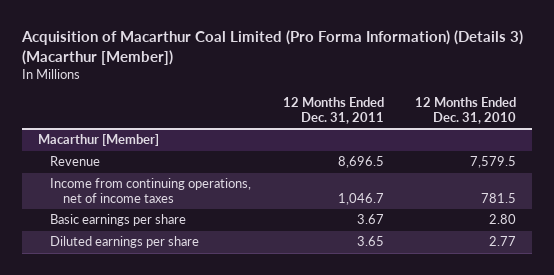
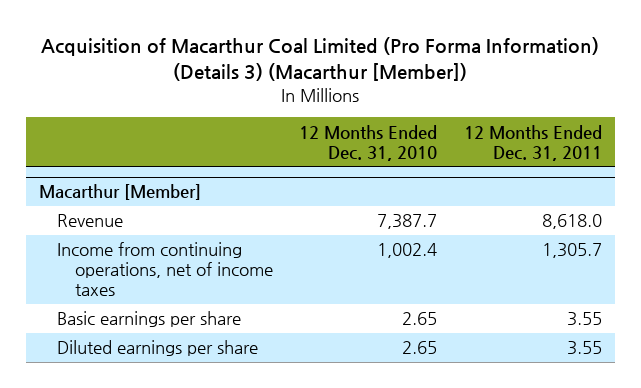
- | 12 Months Ended Dec. 31, 2011 | 12 Months Ended Dec. 31, 2010
+ | 12 Months Ended Dec. 31, 2010 | 12 Months Ended Dec. 31, 2011
@ Macarthur [Member]
- Revenue | 8,696.5 | 7,579.5
- Income from continuing operations, net of income taxes | 1,046.7 | 781.5
- Basic earnings per share | 3.67 | 2.80
- Diluted earnings per share | 3.65 | 2.77
+ Revenue | 7,387.7 | 8,618.0
+ Income from continuing operations, net of income taxes | 1,002.4 | 1,305.7
+ Basic earnings per share | 2.65 | 3.55
+ Diluted earnings per share | 2.65 | 3.55

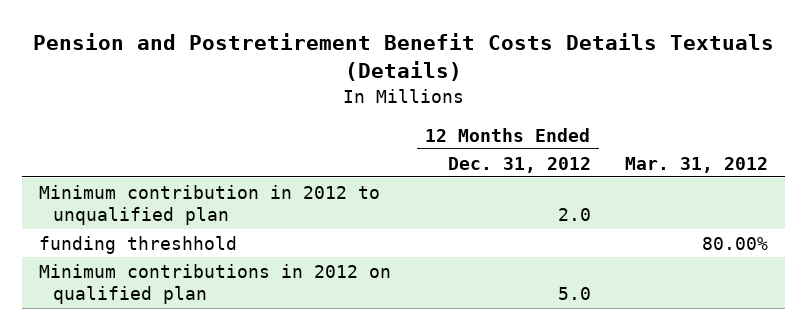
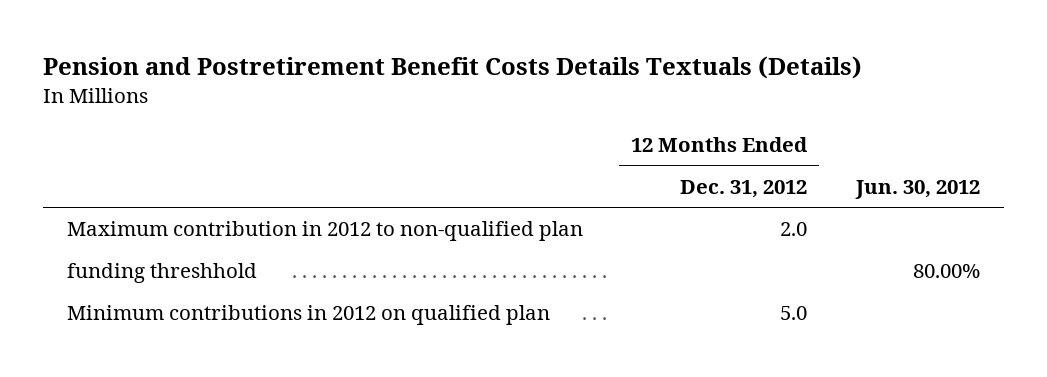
- | 12 Months Ended Dec. 31, 2012 | Mar. 31, 2012
+ | 12 Months Ended Dec. 31, 2012 | Jun. 30, 2012
- Minimum contribution in 2012 to unqualified plan | 2.0 |
+ Maximum contribution in 2012 to non-qualified plan | 2.0 |

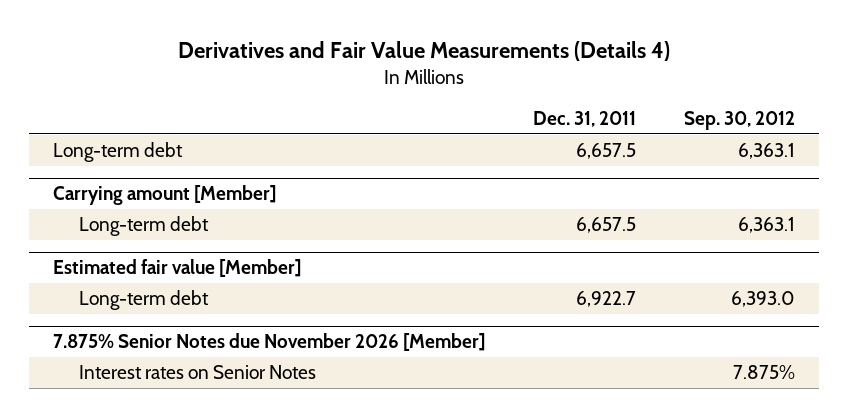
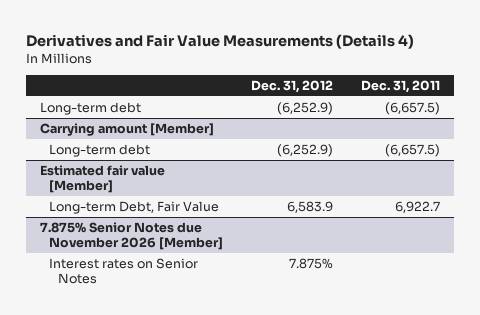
- | Dec. 31, 2011 | Sep. 30, 2012
+ | Dec. 31, 2012 | Dec. 31, 2011
- Long-term debt | 6,657.5 | 6,363.1
+ Long-term debt | (6,252.9) | (6,657.5)
@ Carrying amount [Member]
- Long-term debt | 6,657.5 | 6,363.1
+ Long-term debt | (6,252.9) | (6,657.5)
@ Estimated fair value [Member]
- Long-term debt | 6,922.7 | 6,393.0
+ Long-term Debt, Fair Value | 6,583.9 | 6,922.7

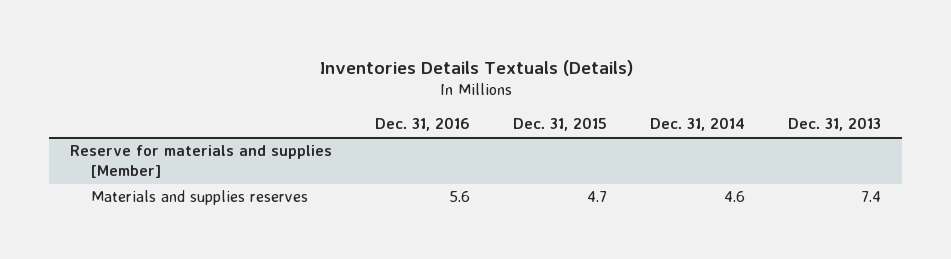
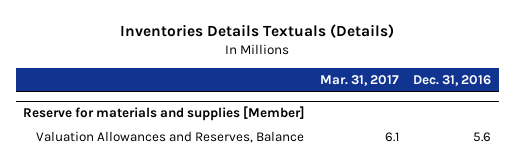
- | Dec. 31, 2016 | Dec. 31, 2015 | Dec. 31, 2014 | Dec. 31, 2013
+ | Mar. 31, 2017 | Dec. 31, 2016
@ Reserve for materials and supplies [Member]
- Materials and supplies reserves | 5.6 | 4.7 | 4.6 | 7.4
+ Valuation Allowances and Reserves, Balance | 6.1 | 5.6

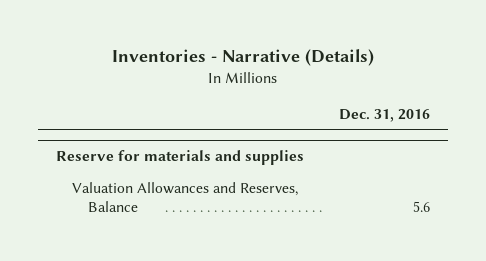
- Inventories Details Textuals (Details)
+ Inventories - Narrative (Details)
- | Mar. 31, 2017 | Dec. 31, 2016
+ | Dec. 31, 2016
- Reserve for materials and supplies [Member]
+ Reserve for materials and supplies

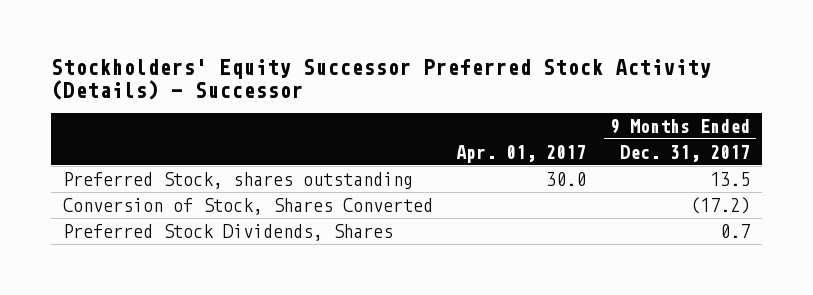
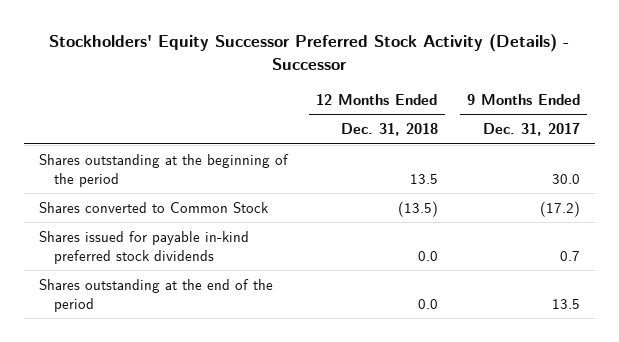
- | Apr. 01, 2017 | 9 Months Ended Dec. 31, 2017
+ | 12 Months Ended Dec. 31, 2018 | 9 Months Ended Dec. 31, 2017
- Preferred Stock, shares outstanding | 30.0 | 13.5
- Conversion of Stock, Shares Converted | | (17.2)
- Preferred Stock Dividends, Shares | | 0.7
+ Shares outstanding at the beginning of the period | 13.5 | 30.0
+ Shares converted to Common Stock | (13.5) | (17.2)
+ Shares issued for payable in-kind preferred stock dividends | 0.0 | 0.7
+ Shares outstanding at the end of the period | 0.0 | 13.5

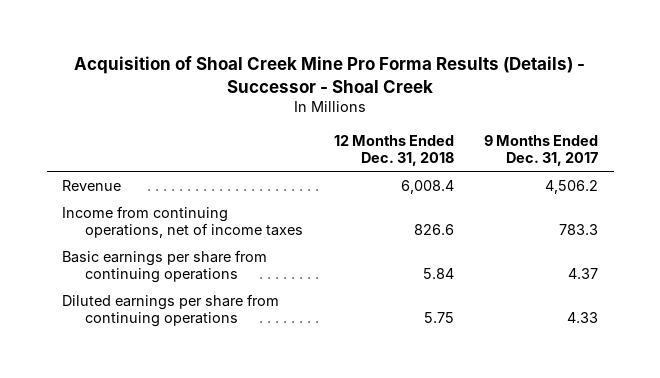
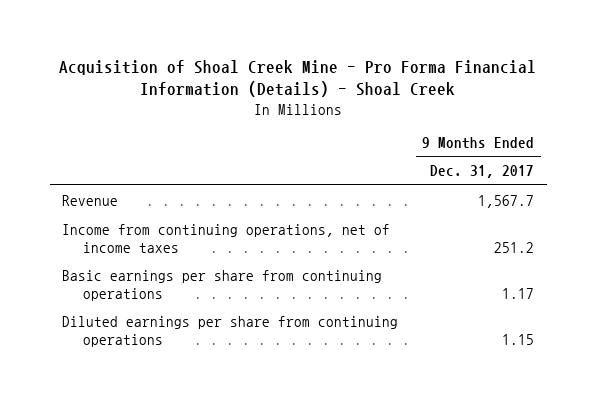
- Acquisition of Shoal Creek Mine Pro Forma Results (Details) - Successor - Shoal Creek
+ Acquisition of Shoal Creek Mine - Pro Forma Financial Information (Details) - Shoal Creek
- | 12 Months Ended Dec. 31, 2018 | 9 Months Ended Dec. 31, 2017
+ | 9 Months Ended Dec. 31, 2017
- Revenue | 6,008.4 | 4,506.2
- Income from continuing operations, net of income taxes | 826.6 | 783.3
- Basic earnings per share from continuing operations | 5.84 | 4.37
- Diluted earnings per share from continuing operations | 5.75 | 4.33
+ Revenue | 1,567.7
+ Income from continuing operations, net of income taxes | 251.2
+ Basic earnings per share from continuing operations | 1.17
+ Diluted earnings per share from continuing operations | 1.15

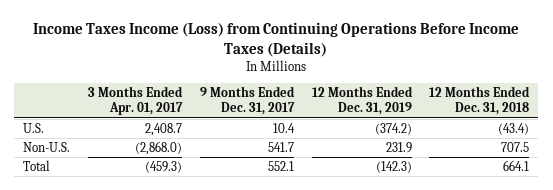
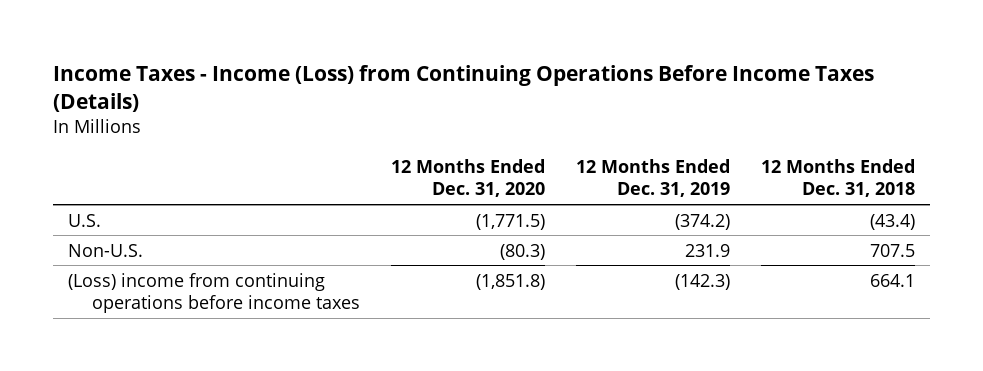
- Income Taxes Income (Loss) from Continuing Operations Before Income Taxes (Details)
+ Income Taxes - Income (Loss) from Continuing Operations Before Income Taxes (Details)
- | 3 Months Ended Apr. 01, 2017 | 9 Months Ended Dec. 31, 2017 | 12 Months Ended Dec. 31, 2019 | 12 Months Ended Dec. 31, 2018
+ | 12 Months Ended Dec. 31, 2020 | 12 Months Ended Dec. 31, 2019 | 12 Months Ended Dec. 31, 2018
- Total | (459.3) | 552.1 | (142.3) | 664.1
+ (Loss) income from continuing operations before income taxes | (1,851.8) | (142.3) | 664.1

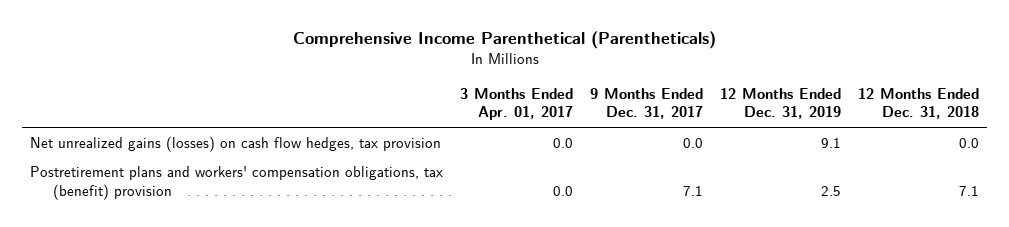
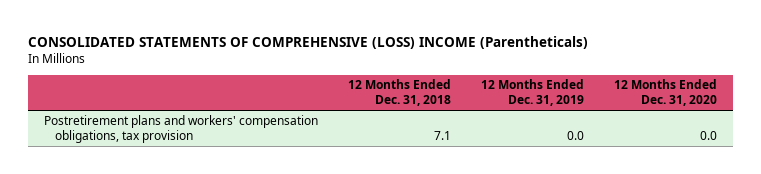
- Comprehensive Income Parenthetical (Parentheticals)
+ CONSOLIDATED STATEMENTS OF COMPREHENSIVE (LOSS) INCOME (Parentheticals)
- | 3 Months Ended Apr. 01, 2017 | 9 Months Ended Dec. 31, 2017 | 12 Months Ended Dec. 31, 2019 | 12 Months Ended Dec. 31, 2018
+ | 12 Months Ended Dec. 31, 2018 | 12 Months Ended Dec. 31, 2019 | 12 Months Ended Dec. 31, 2020
- Net unrealized gains (losses) on cash flow hedges, tax provision | 0.0 | 0.0 | 9.1 | 0.0
- Postretirement plans and workers' compensation obligations, tax (benefit) provision | 0.0 | 7.1 | 2.5 | 7.1
+ Postretirement plans and workers' compensation obligations, tax provision | 7.1 | 0.0 | 0.0

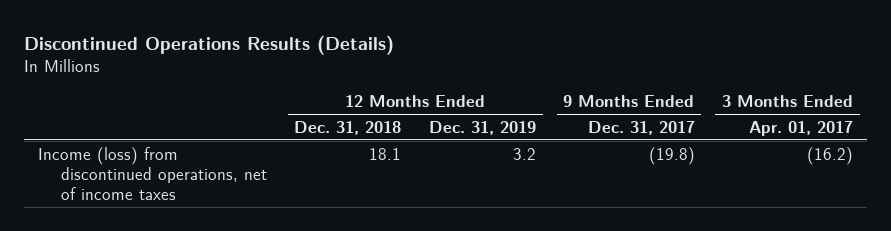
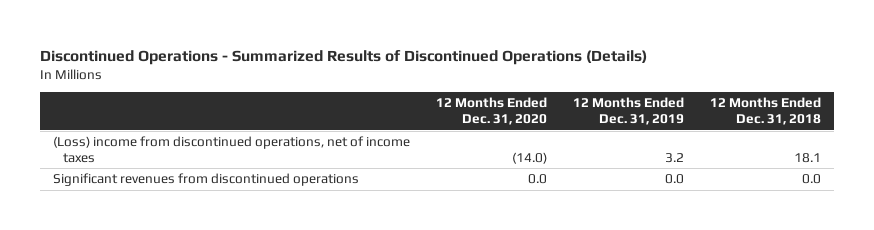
- Discontinued Operations Results (Details)
+ Discontinued Operations - Summarized Results of Discontinued Operations (Details)
- | 12 Months Ended Dec. 31, 2018 | 12 Months Ended Dec. 31, 2019 | 9 Months Ended Dec. 31, 2017 | 3 Months Ended Apr. 01, 2017
+ | 12 Months Ended Dec. 31, 2020 | 12 Months Ended Dec. 31, 2019 | 12 Months Ended Dec. 31, 2018
- Income (loss) from discontinued operations, net of income taxes | 18.1 | 3.2 | (19.8) | (16.2)
+ (Loss) income from discontinued operations, net of income taxes | (14.0) | 3.2 | 18.1
+ Significant revenues from discontinued operations | 0.0 | 0.0 | 0.0

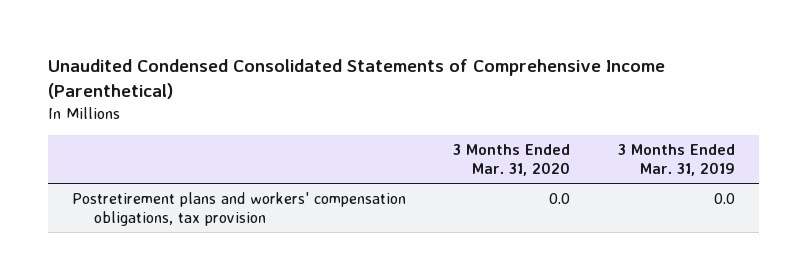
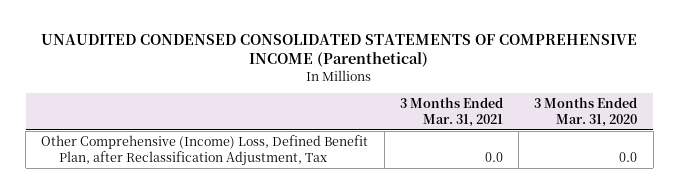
- Unaudited Condensed Consolidated Statements of Comprehensive Income (Parenthetical)
+ UNAUDITED CONDENSED CONSOLIDATED STATEMENTS OF COMPREHENSIVE INCOME (Parenthetical)
- | 3 Months Ended Mar. 31, 2020 | 3 Months Ended Mar. 31, 2019
+ | 3 Months Ended Mar. 31, 2021 | 3 Months Ended Mar. 31, 2020
- Postretirement plans and workers' compensation obligations, tax provision | 0.0 | 0.0
+ Other Comprehensive (Income) Loss, Defined Benefit Plan, after Reclassification Adjustment, Tax | 0.0 | 0.0

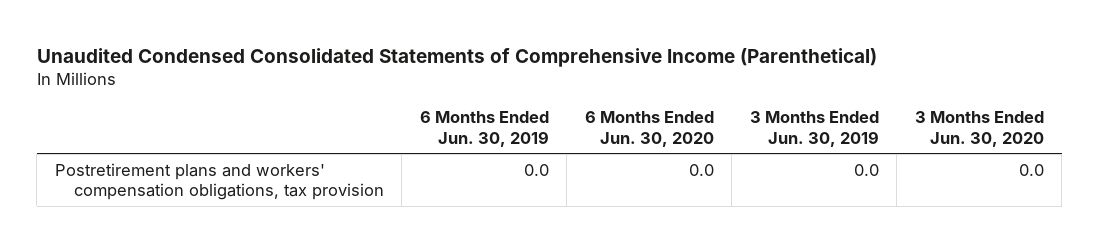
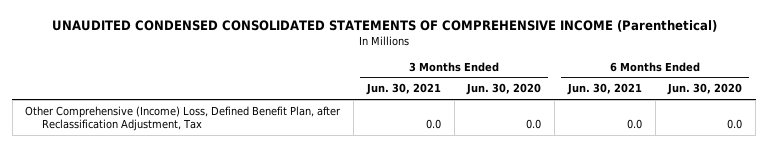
- Unaudited Condensed Consolidated Statements of Comprehensive Income (Parenthetical)
+ UNAUDITED CONDENSED CONSOLIDATED STATEMENTS OF COMPREHENSIVE INCOME (Parenthetical)
- | 6 Months Ended Jun. 30, 2019 | 6 Months Ended Jun. 30, 2020 | 3 Months Ended Jun. 30, 2019 | 3 Months Ended Jun. 30, 2020
+ | 3 Months Ended Jun. 30, 2021 | 3 Months Ended Jun. 30, 2020 | 6 Months Ended Jun. 30, 2021 | 6 Months Ended Jun. 30, 2020
- Postretirement plans and workers' compensation obligations, tax provision | 0.0 | 0.0 | 0.0 | 0.0
+ Other Comprehensive (Income) Loss, Defined Benefit Plan, after Reclassification Adjustment, Tax | 0.0 | 0.0 | 0.0 | 0.0

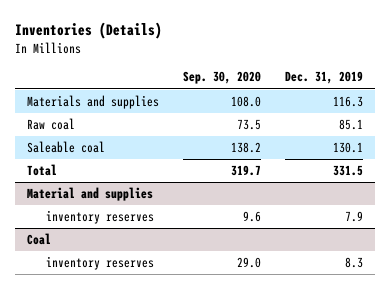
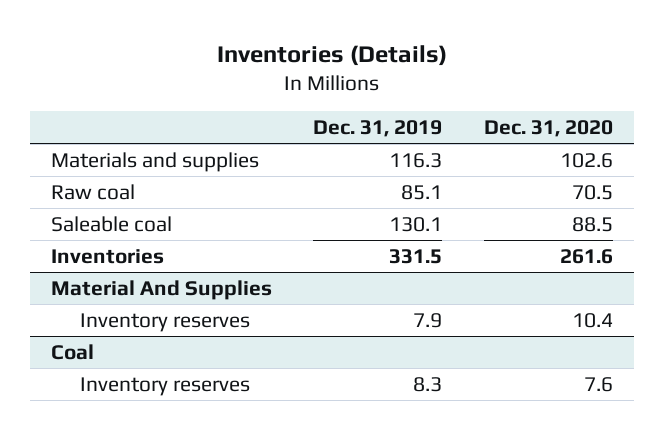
- | Sep. 30, 2020 | Dec. 31, 2019
+ | Dec. 31, 2019 | Dec. 31, 2020
- Total | 319.7 | 331.5
- Material and supplies
- inventory reserves | 9.6 | 7.9
+ Inventories | 331.5 | 261.6
+ Material And Supplies
+ Inventory reserves | 7.9 | 10.4
@ Coal
- inventory reserves | 29.0 | 8.3
+ Inventory reserves | 8.3 | 7.6

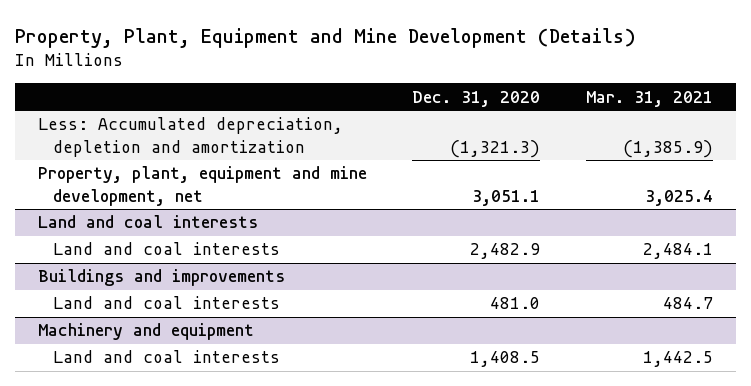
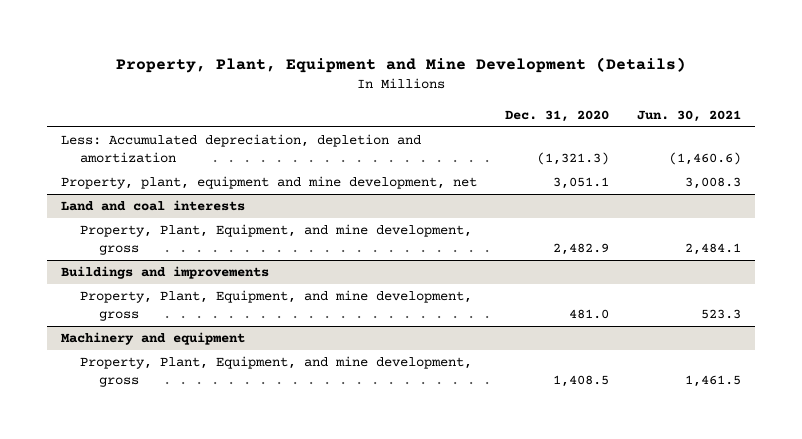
- | Dec. 31, 2020 | Mar. 31, 2021
+ | Dec. 31, 2020 | Jun. 30, 2021
@ Land and coal interests
- Land and coal interests | 2,482.9 | 2,484.1
+ Property, Plant, Equipment, and mine development, gross | 2,482.9 | 2,484.1
@ Buildings and improvements
- Land and coal interests | 481.0 | 484.7
+ Property, Plant, Equipment, and mine development, gross | 481.0 | 523.3
@ Machinery and equipment
- Land and coal interests | 1,408.5 | 1,442.5
+ Property, Plant, Equipment, and mine development, gross | 1,408.5 | 1,461.5

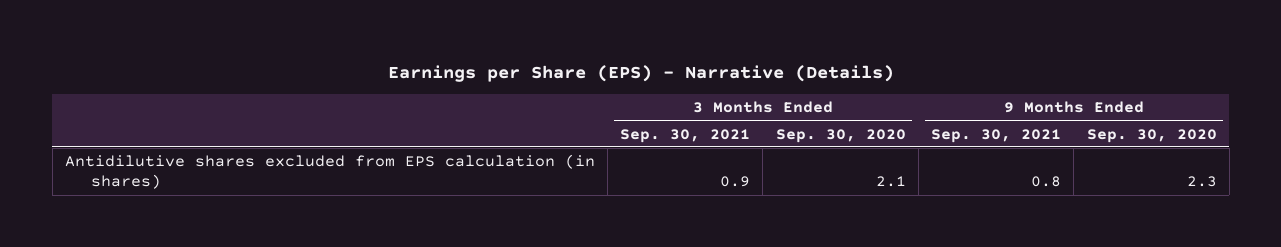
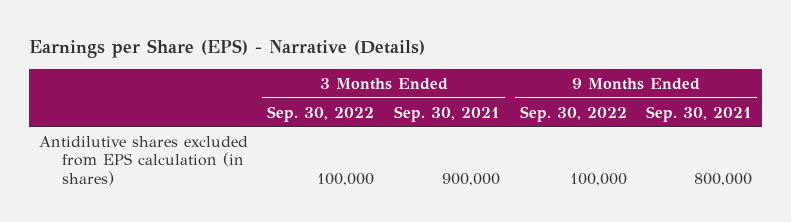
- | 3 Months Ended Sep. 30, 2021 | 3 Months Ended Sep. 30, 2020 | 9 Months Ended Sep. 30, 2021 | 9 Months Ended Sep. 30, 2020
+ | 3 Months Ended Sep. 30, 2022 | 3 Months Ended Sep. 30, 2021 | 9 Months Ended Sep. 30, 2022 | 9 Months Ended Sep. 30, 2021
- Antidilutive shares excluded from EPS calculation (in shares) | 0.9 | 2.1 | 0.8 | 2.3
+ Antidilutive shares excluded from EPS calculation (in shares) | 100,000 | 900,000 | 100,000 | 800,000

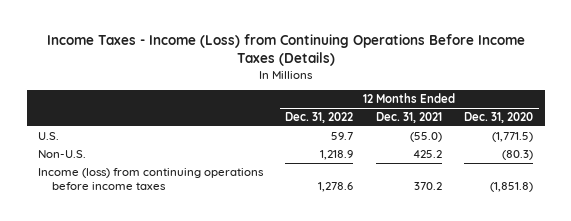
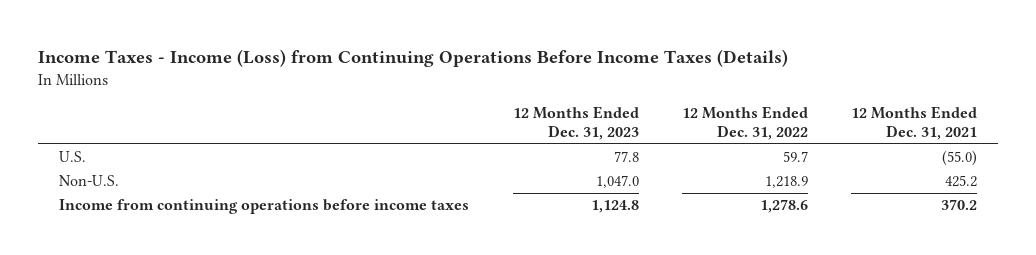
- | 12 Months Ended Dec. 31, 2022 | 12 Months Ended Dec. 31, 2021 | 12 Months Ended Dec. 31, 2020
+ | 12 Months Ended Dec. 31, 2023 | 12 Months Ended Dec. 31, 2022 | 12 Months Ended Dec. 31, 2021
- Income (loss) from continuing operations before income taxes | 1,278.6 | 370.2 | (1,851.8)
+ Income from continuing operations before income taxes | 1,124.8 | 1,278.6 | 370.2

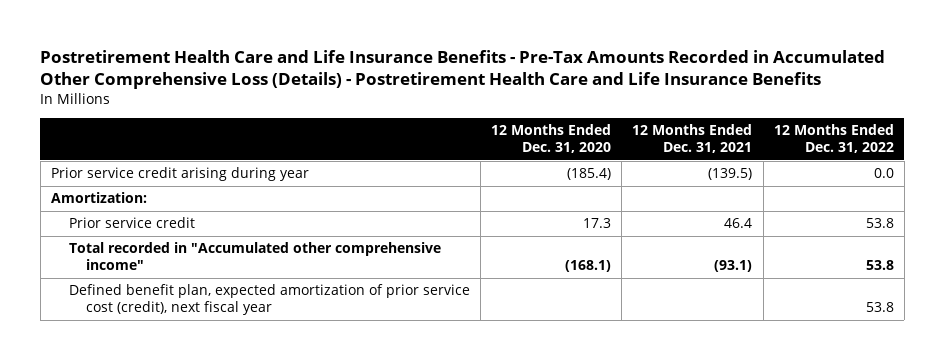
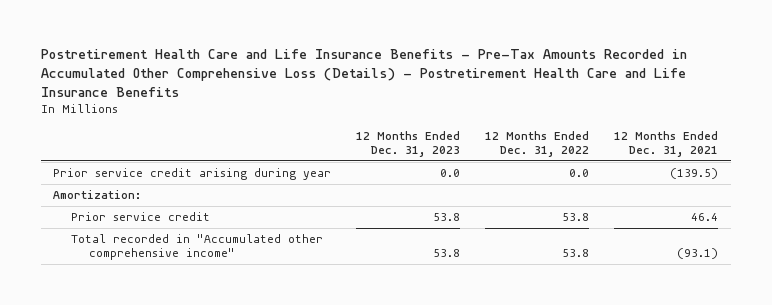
- | 12 Months Ended Dec. 31, 2020 | 12 Months Ended Dec. 31, 2021 | 12 Months Ended Dec. 31, 2022
+ | 12 Months Ended Dec. 31, 2023 | 12 Months Ended Dec. 31, 2022 | 12 Months Ended Dec. 31, 2021
- Defined benefit plan, expected amortization of prior service cost (credit), next fiscal year | | | 53.8

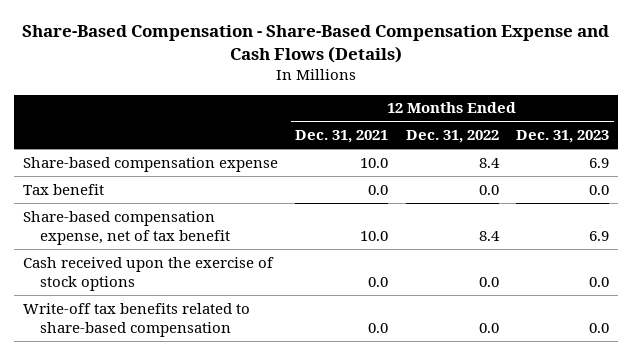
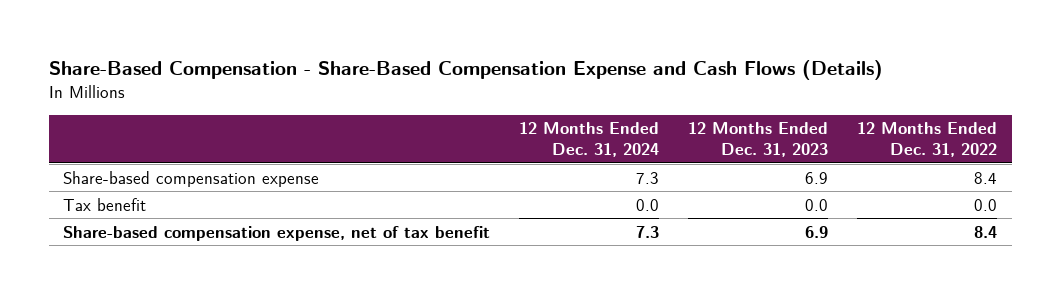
- | 12 Months Ended Dec. 31, 2021 | 12 Months Ended Dec. 31, 2022 | 12 Months Ended Dec. 31, 2023
+ | 12 Months Ended Dec. 31, 2024 | 12 Months Ended Dec. 31, 2023 | 12 Months Ended Dec. 31, 2022
- Cash received upon the exercise of stock options | 0.0 | 0.0 | 0.0
- Write-off tax benefits related to share-based compensation | 0.0 | 0.0 | 0.0

